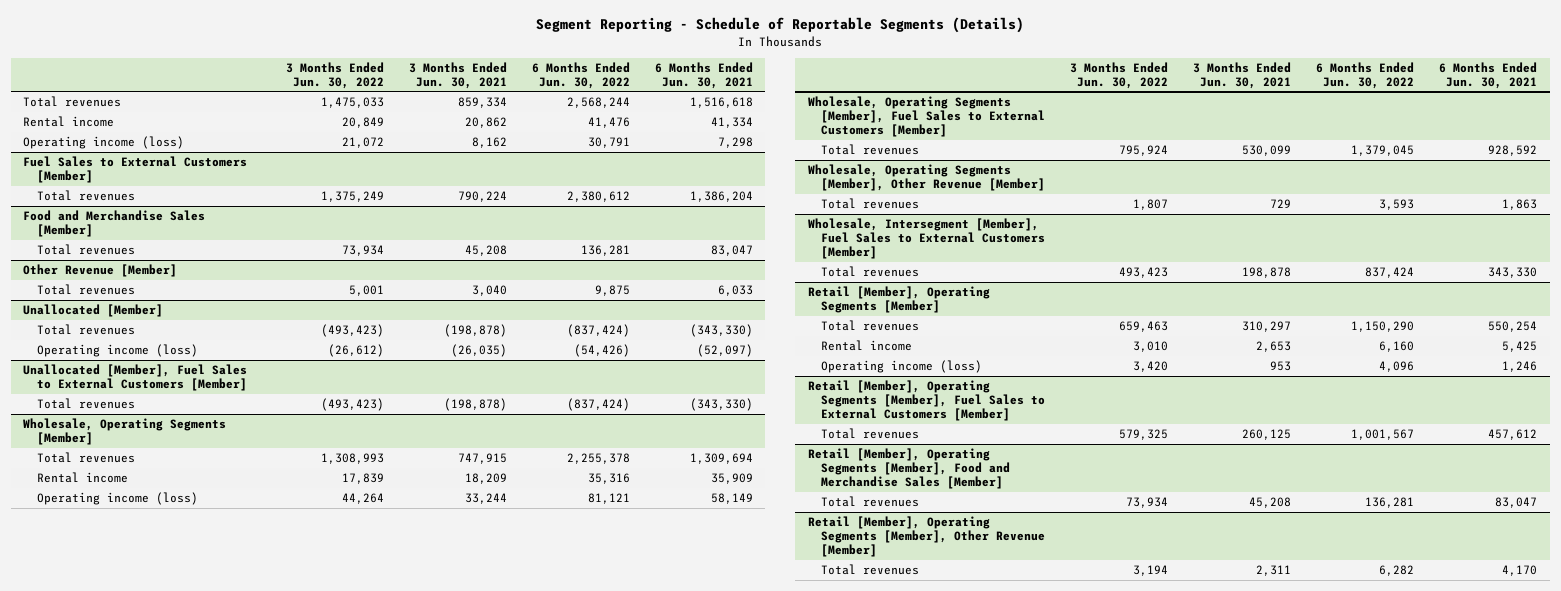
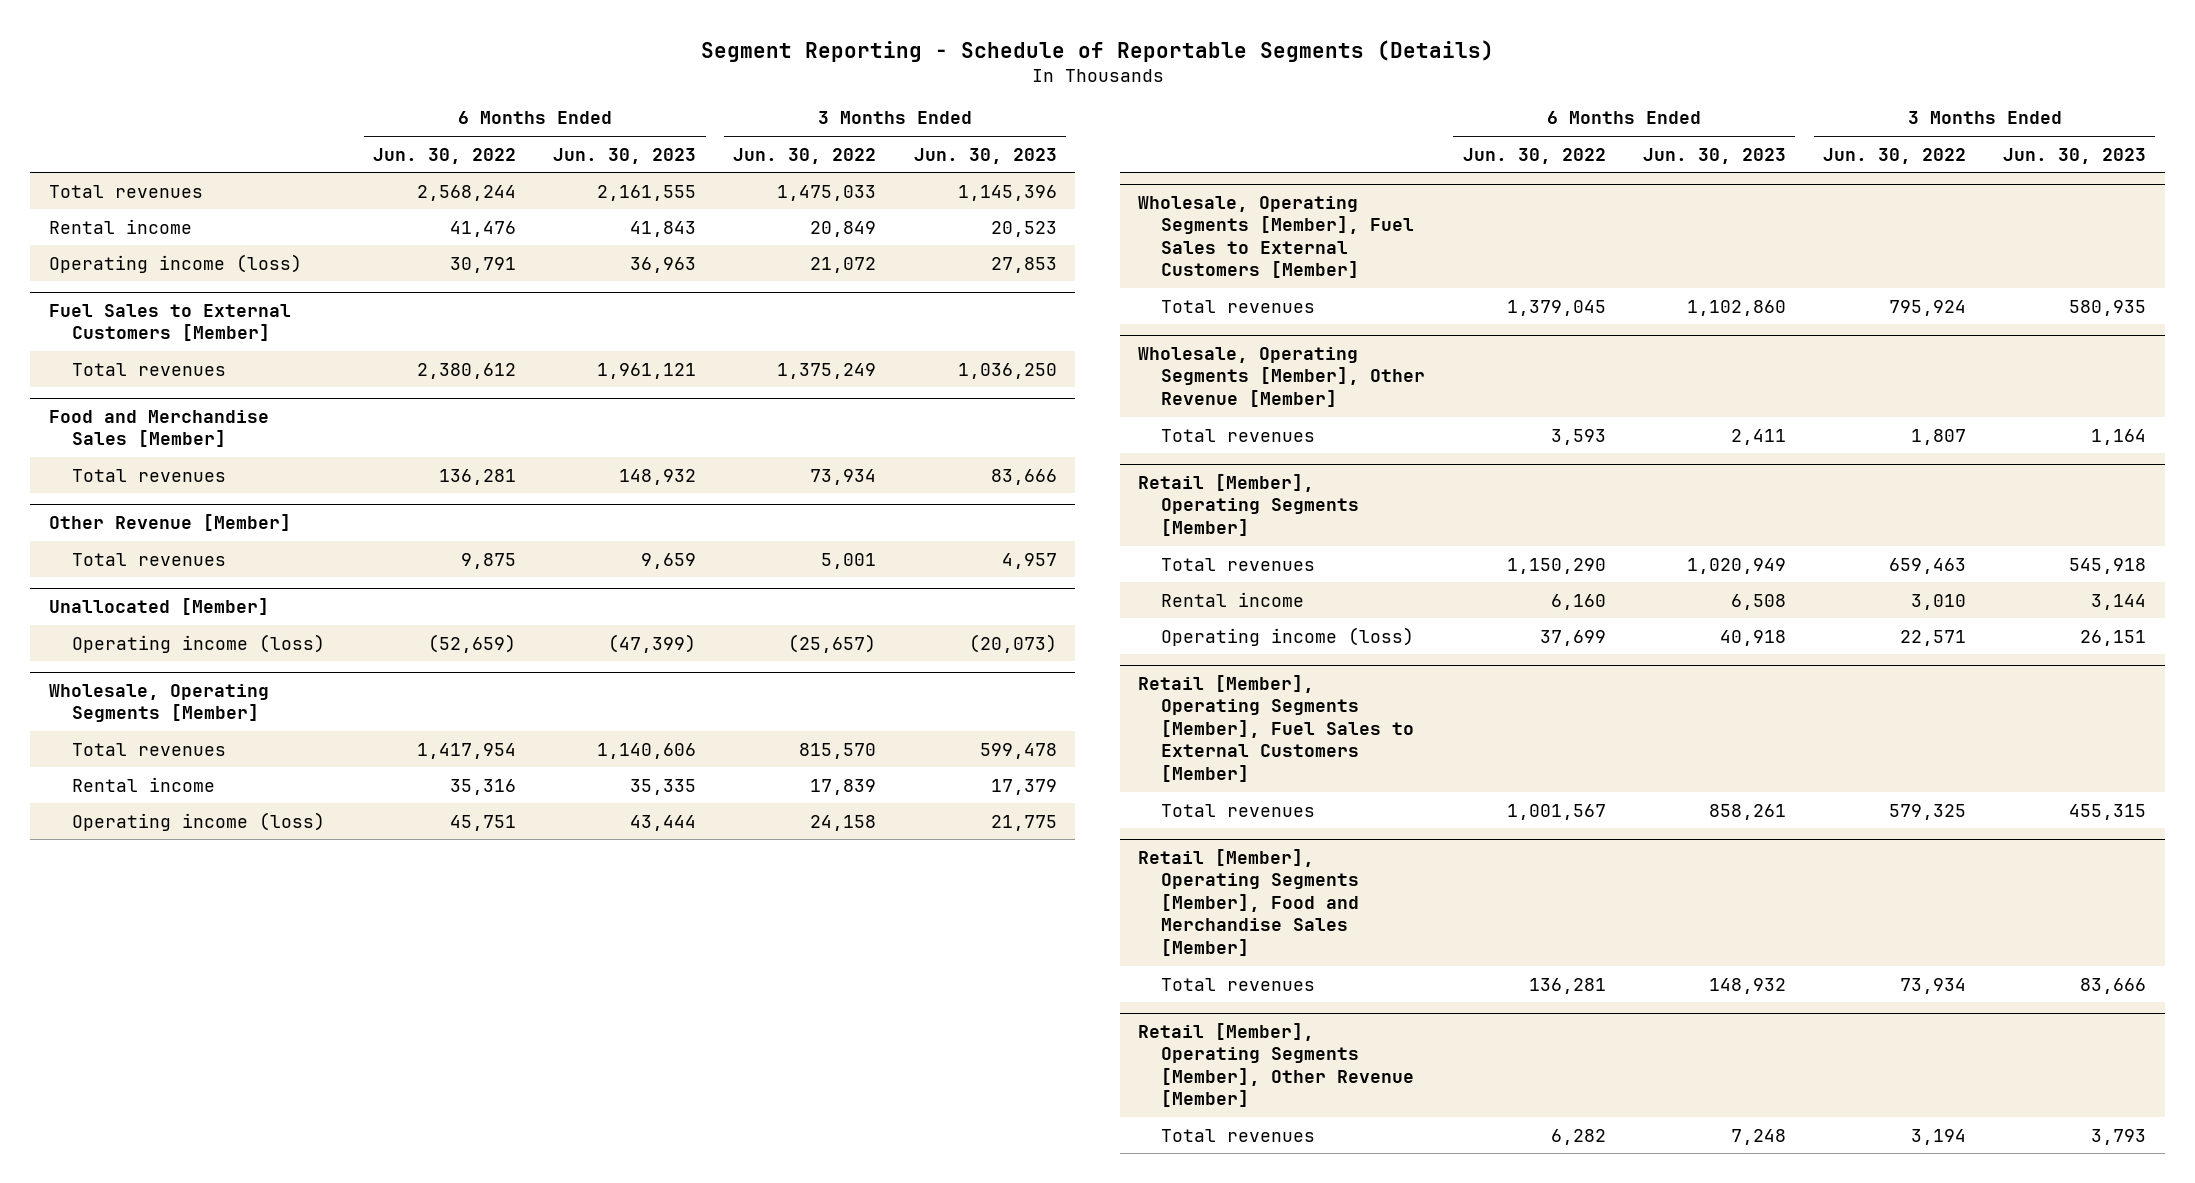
- | 3 Months Ended Jun. 30, 2022 | 3 Months Ended Jun. 30, 2021 | 6 Months Ended Jun. 30, 2022 | 6 Months Ended Jun. 30, 2021
+ | 6 Months Ended Jun. 30, 2022 | 6 Months Ended Jun. 30, 2023 | 3 Months Ended Jun. 30, 2022 | 3 Months Ended Jun. 30, 2023
@ Unallocated [Member]
- Total revenues | (493,423) | (198,878) | (837,424) | (343,330)
- Operating income (loss) | (26,612) | (26,035) | (54,426) | (52,097)
- Unallocated [Member], Fuel Sales to External Customers [Member]
- Total revenues | (493,423) | (198,878) | (837,424) | (343,330)
@ Unallocated [Member]
+ Operating income (loss) | (52,659) | (47,399) | (25,657) | (20,073)
@ Wholesale, Operating Segments [Member]
- Total revenues | 1,308,993 | 747,915 | 2,255,378 | 1,309,694
+ Total revenues | 1,417,954 | 1,140,606 | 815,570 | 599,478
- Operating income (loss) | 44,264 | 33,244 | 81,121 | 58,149
+ Operating income (loss) | 45,751 | 43,444 | 24,158 | 21,775
- Wholesale, Intersegment [Member], Fuel Sales to External Customers [Member]
- Total revenues | 493,423 | 198,878 | 837,424 | 343,330
@ Retail [Member], Operating Segments [Member]
- Operating income (loss) | 3,420 | 953 | 4,096 | 1,246
+ Operating income (loss) | 37,699 | 40,918 | 22,571 | 26,151

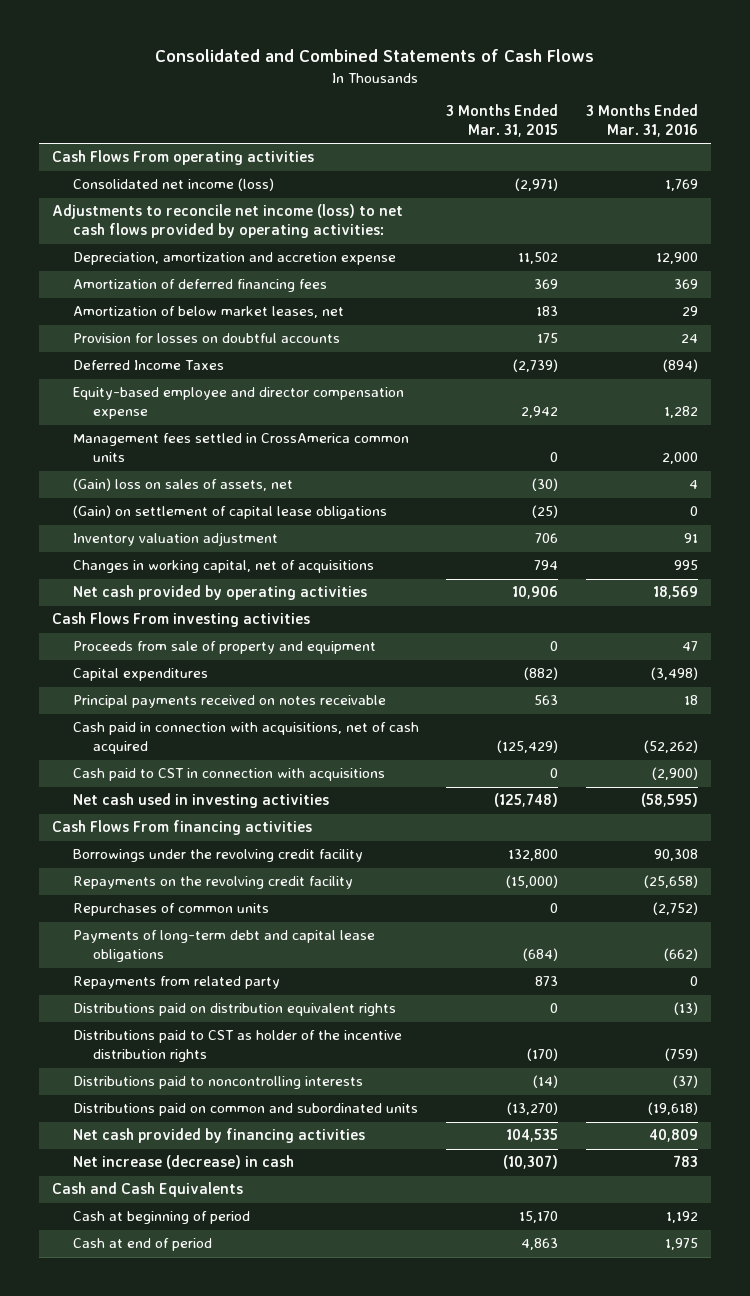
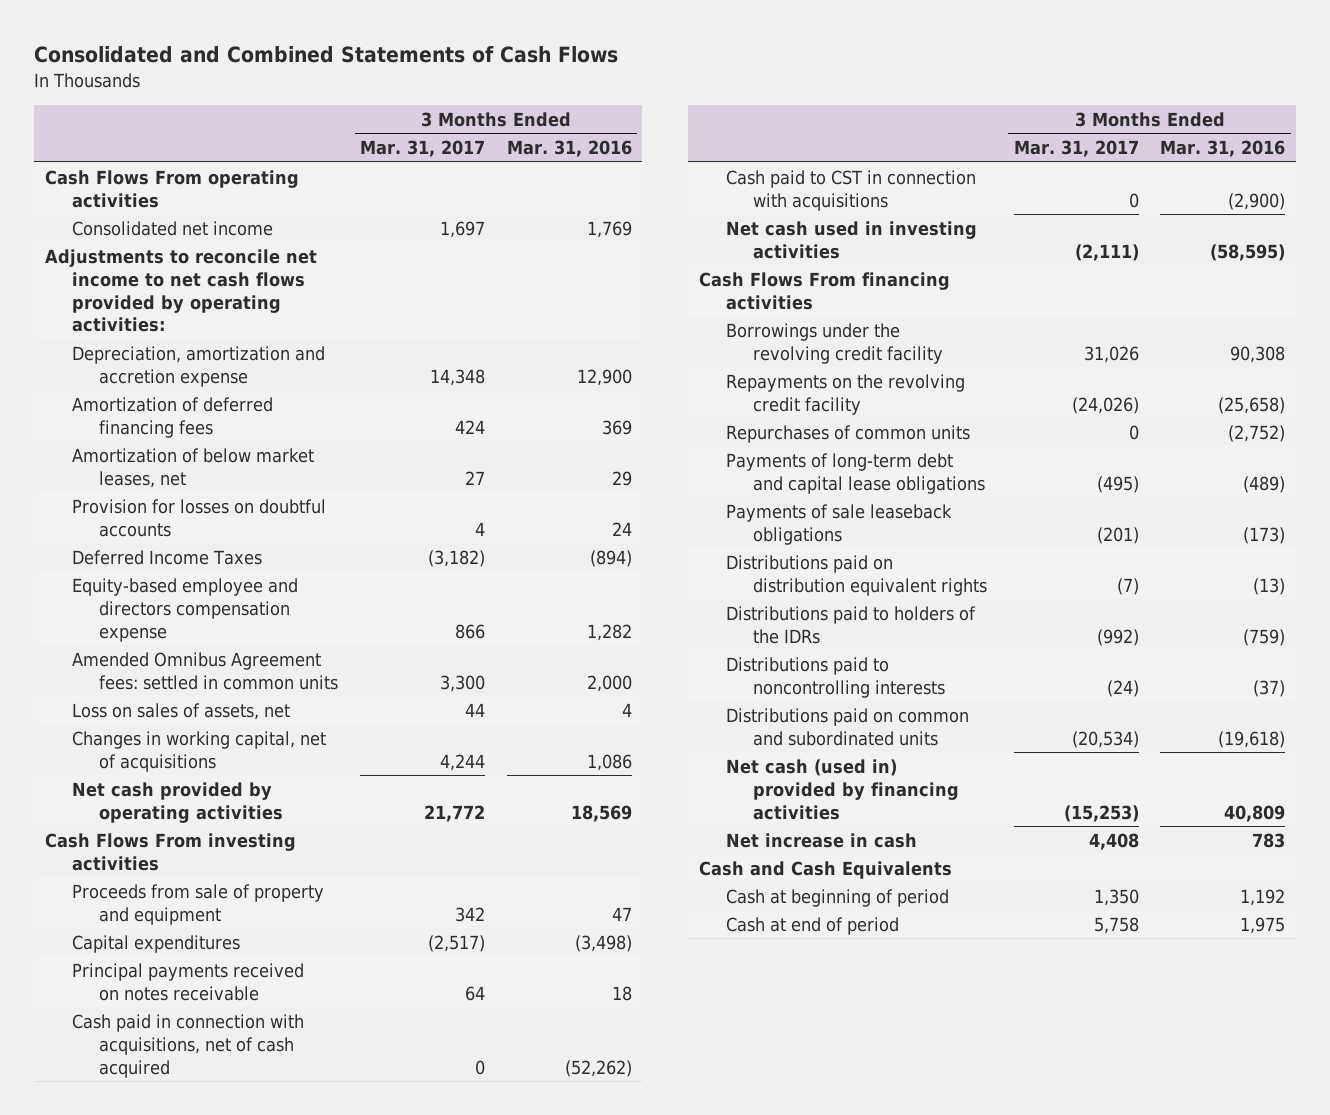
- | 3 Months Ended Mar. 31, 2015 | 3 Months Ended Mar. 31, 2016
+ | 3 Months Ended Mar. 31, 2017 | 3 Months Ended Mar. 31, 2016
- Consolidated net income (loss) | (2,971) | 1,769
- Adjustments to reconcile net income (loss) to net cash flows provided by operating activities:
+ Consolidated net income | 1,697 | 1,769
+ Adjustments to reconcile net income to net cash flows provided by operating activities:
- Equity-based employee and director compensation expense | 2,942 | 1,282
- Management fees settled in CrossAmerica common units | 0 | 2,000
- (Gain) loss on sales of assets, net | (30) | 4
- (Gain) on settlement of capital lease obligations | (25) | 0
- Inventory valuation adjustment | 706 | 91
- Changes in working capital, net of acquisitions | 794 | 995
+ Equity-based employee and directors compensation expense | 866 | 1,282
+ Amended Omnibus Agreement fees: settled in common units | 3,300 | 2,000
+ Loss on sales of assets, net | 44 | 4
+ Changes in working capital, net of acquisitions | 4,244 | 1,086
- Payments of long-term debt and capital lease obligations | (684) | (662)
- Repayments from related party | 873 | 0
+ Payments of long-term debt and capital lease obligations | (495) | (489)
+ Payments of sale leaseback obligations | (201) | (173)
- Distributions paid to CST as holder of the incentive distribution rights | (170) | (759)
+ Distributions paid to holders of the IDRs | (992) | (759)
- Net cash provided by financing activities | 104,535 | 40,809
- Net increase (decrease) in cash | (10,307) | 783
+ Net cash (used in) provided by financing activities | (15,253) | 40,809
+ Net increase in cash | 4,408 | 783

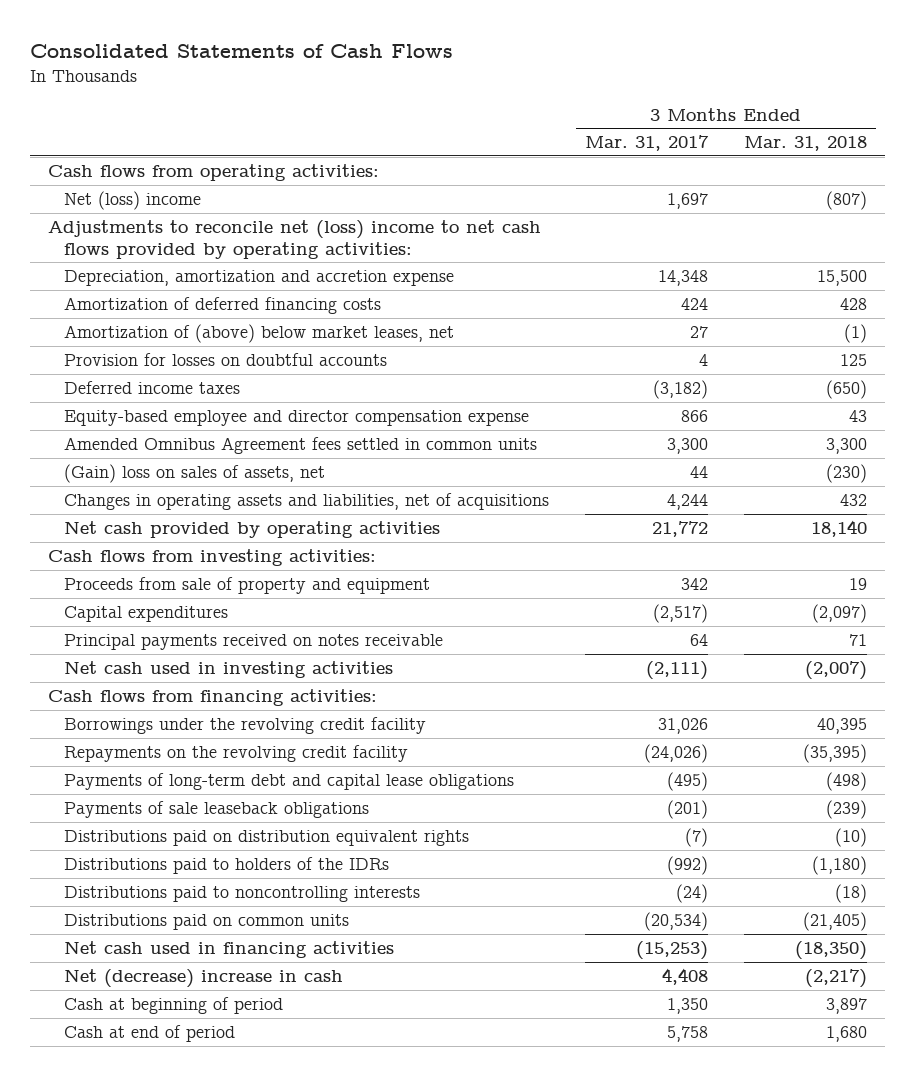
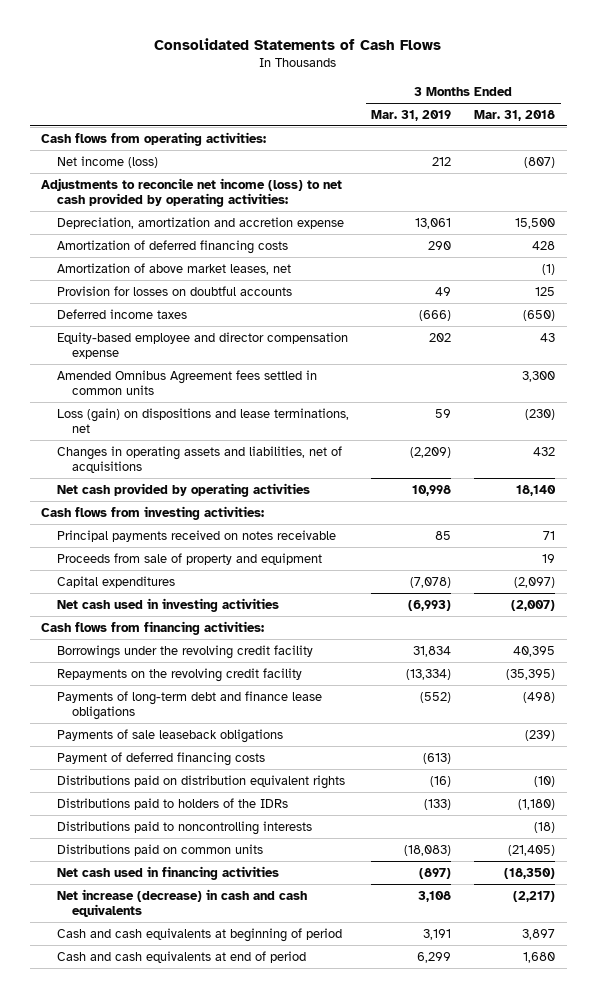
- | 3 Months Ended Mar. 31, 2017 | 3 Months Ended Mar. 31, 2018
+ | 3 Months Ended Mar. 31, 2019 | 3 Months Ended Mar. 31, 2018
- Net (loss) income | 1,697 | (807)
- Adjustments to reconcile net (loss) income to net cash flows provided by operating activities:
+ Net income (loss) | 212 | (807)
+ Adjustments to reconcile net income (loss) to net cash provided by operating activities:
- Amortization of (above) below market leases, net | 27 | (1)
+ Amortization of above market leases, net | | (1)
- (Gain) loss on sales of assets, net | 44 | (230)
+ Loss (gain) on dispositions and lease terminations, net | 59 | (230)
moved up: Principal payments received on notes receivable | 85 | 71
- Payments of long-term debt and capital lease obligations | (495) | (498)
+ Payments of long-term debt and finance lease obligations | (552) | (498)
+ Payment of deferred financing costs | (613) |
- Net (decrease) increase in cash | 4,408 | (2,217)
- Cash at beginning of period | 1,350 | 3,897
- Cash at end of period | 5,758 | 1,680
+ Net increase (decrease) in cash and cash equivalents | 3,108 | (2,217)
+ Cash and cash equivalents at beginning of period | 3,191 | 3,897
+ Cash and cash equivalents at end of period | 6,299 | 1,680

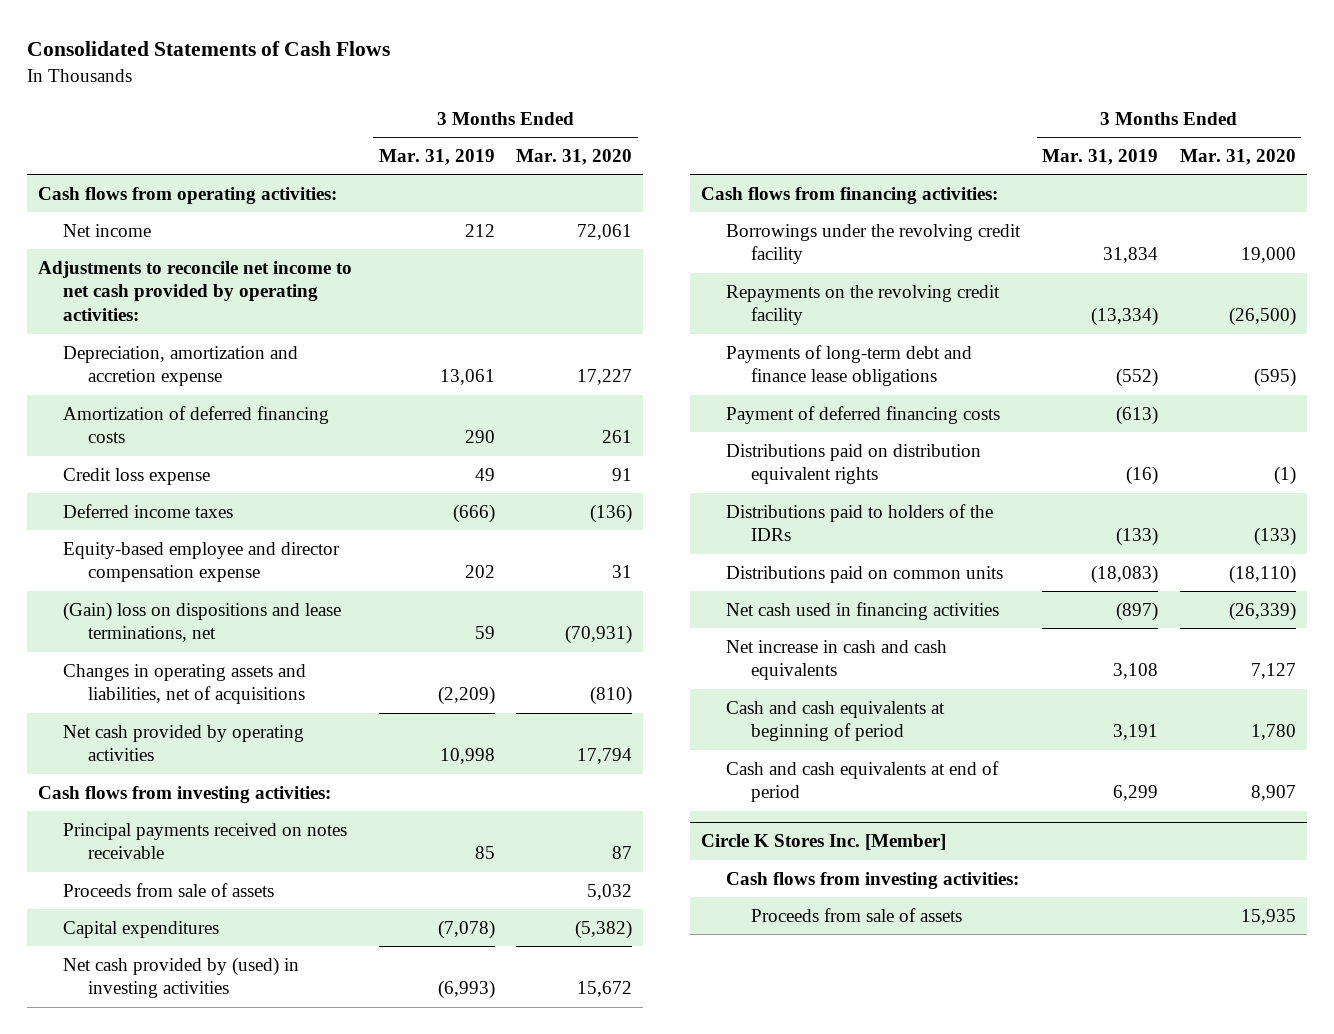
- | 3 Months Ended Mar. 31, 2019 | 3 Months Ended Mar. 31, 2018
+ | 3 Months Ended Mar. 31, 2019 | 3 Months Ended Mar. 31, 2020
- Net income (loss) | 212 | (807)
- Adjustments to reconcile net income (loss) to net cash provided by operating activities:
+ Net income | 212 | 72,061
+ Adjustments to reconcile net income to net cash provided by operating activities:
- Amortization of above market leases, net | | (1)
- Provision for losses on doubtful accounts | 49 | 125
+ Credit loss expense | 49 | 91
- Amended Omnibus Agreement fees settled in common units | | 3,300
- Loss (gain) on dispositions and lease terminations, net | 59 | (230)
+ (Gain) loss on dispositions and lease terminations, net | 59 | (70,931)
- Proceeds from sale of property and equipment | | 19
+ Proceeds from sale of assets | | 5,032
- Net cash used in investing activities | (6,993) | (2,007)
+ Net cash provided by (used) in investing activities | (6,993) | 15,672
- Payments of sale leaseback obligations | | (239)
- Distributions paid to noncontrolling interests | | (18)
- Net increase (decrease) in cash and cash equivalents | 3,108 | (2,217)
+ Net increase in cash and cash equivalents | 3,108 | 7,127
+ Circle K Stores Inc. [Member]
+ Cash flows from investing activities:
+ Proceeds from sale of assets | | 15,935

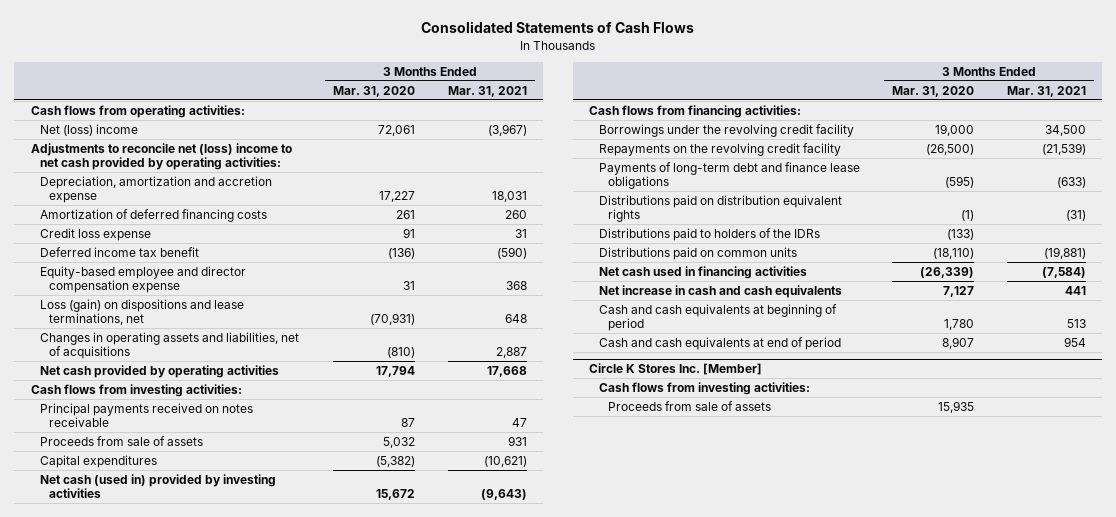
- | 3 Months Ended Mar. 31, 2019 | 3 Months Ended Mar. 31, 2020
+ | 3 Months Ended Mar. 31, 2020 | 3 Months Ended Mar. 31, 2021
- Net income | 212 | 72,061
- Adjustments to reconcile net income to net cash provided by operating activities:
+ Net (loss) income | 72,061 | (3,967)
+ Adjustments to reconcile net (loss) income to net cash provided by operating activities:
- Deferred income taxes | (666) | (136)
+ Deferred income tax benefit | (136) | (590)
- (Gain) loss on dispositions and lease terminations, net | 59 | (70,931)
+ Loss (gain) on dispositions and lease terminations, net | (70,931) | 648
- Net cash provided by (used) in investing activities | (6,993) | 15,672
+ Net cash (used in) provided by investing activities | 15,672 | (9,643)
- Payment of deferred financing costs | (613) |

